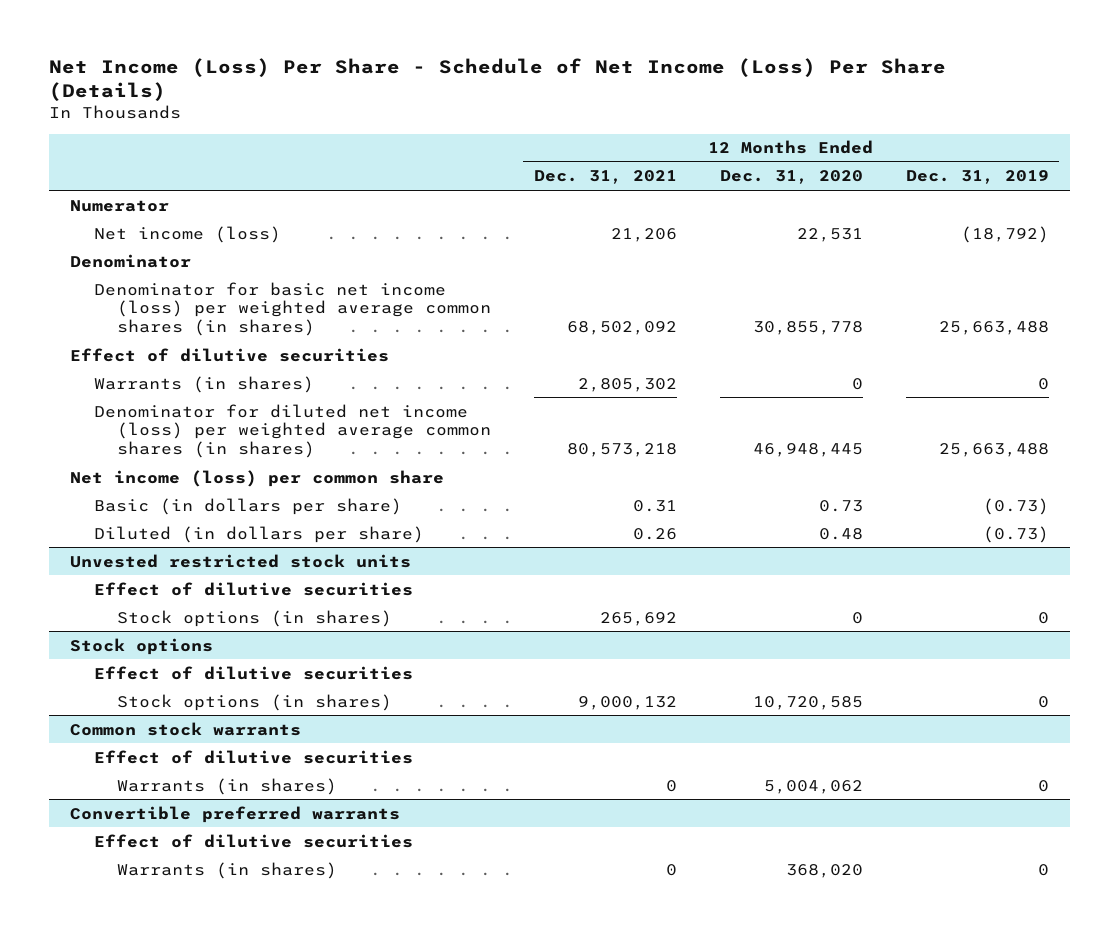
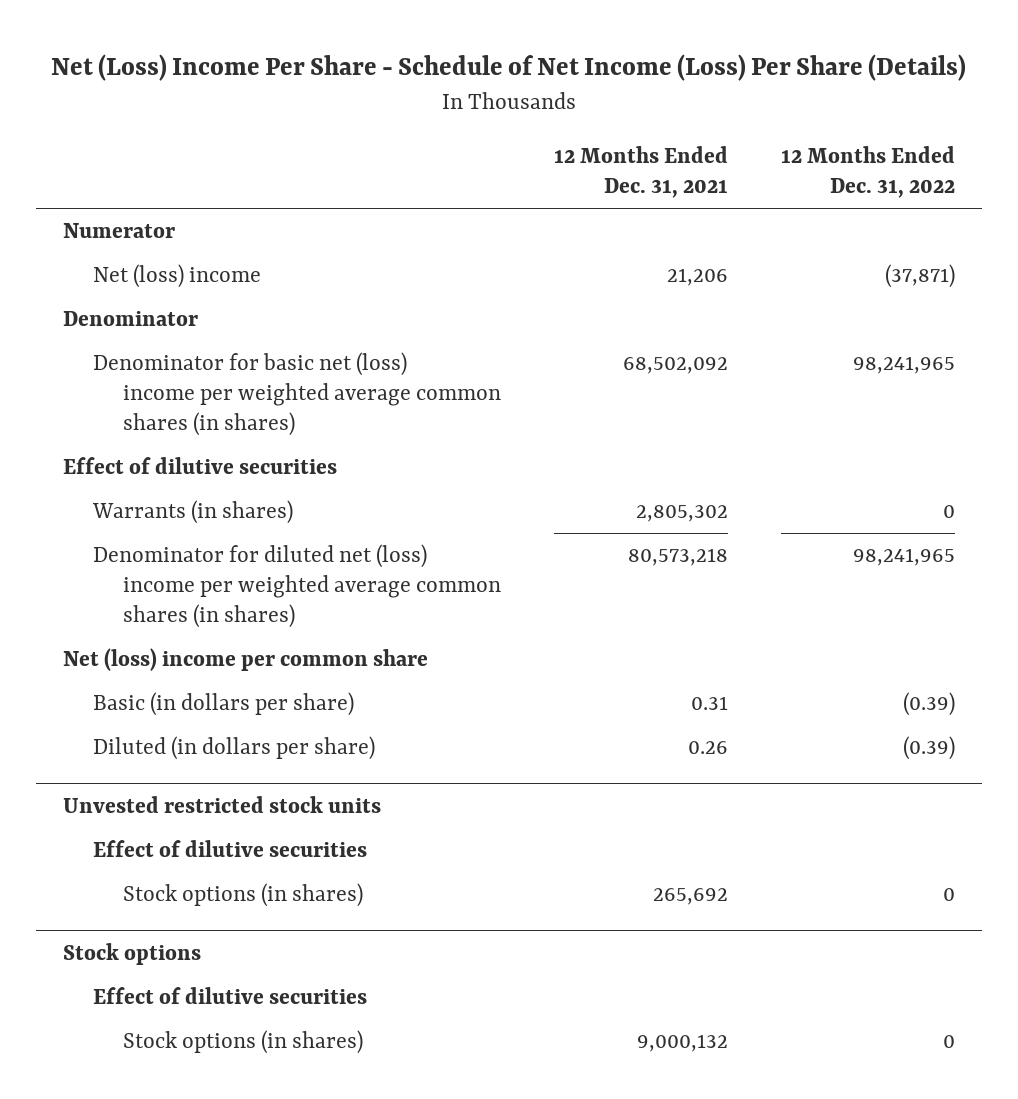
- Net Income (Loss) Per Share - Schedule of Net Income (Loss) Per Share (Details)
+ Net (Loss) Income Per Share - Schedule of Net Income (Loss) Per Share (Details)
- | 12 Months Ended Dec. 31, 2021 | 12 Months Ended Dec. 31, 2020 | 12 Months Ended Dec. 31, 2019
+ | 12 Months Ended Dec. 31, 2021 | 12 Months Ended Dec. 31, 2022
- Net income (loss) | 21,206 | 22,531 | (18,792)
+ Net (loss) income | 21,206 | (37,871)
- Denominator for basic net income (loss) per weighted average common shares (in shares) | 68,502,092 | 30,855,778 | 25,663,488
+ Denominator for basic net (loss) income per weighted average common shares (in shares) | 68,502,092 | 98,241,965
- Denominator for diluted net income (loss) per weighted average common shares (in shares) | 80,573,218 | 46,948,445 | 25,663,488
- Net income (loss) per common share
+ Denominator for diluted net (loss) income per weighted average common shares (in shares) | 80,573,218 | 98,241,965
+ Net (loss) income per common share
- Common stock warrants
- Effect of dilutive securities
- Warrants (in shares) | 0 | 5,004,062 | 0
- Convertible preferred warrants
- Effect of dilutive securities
- Warrants (in shares) | 0 | 368,020 | 0

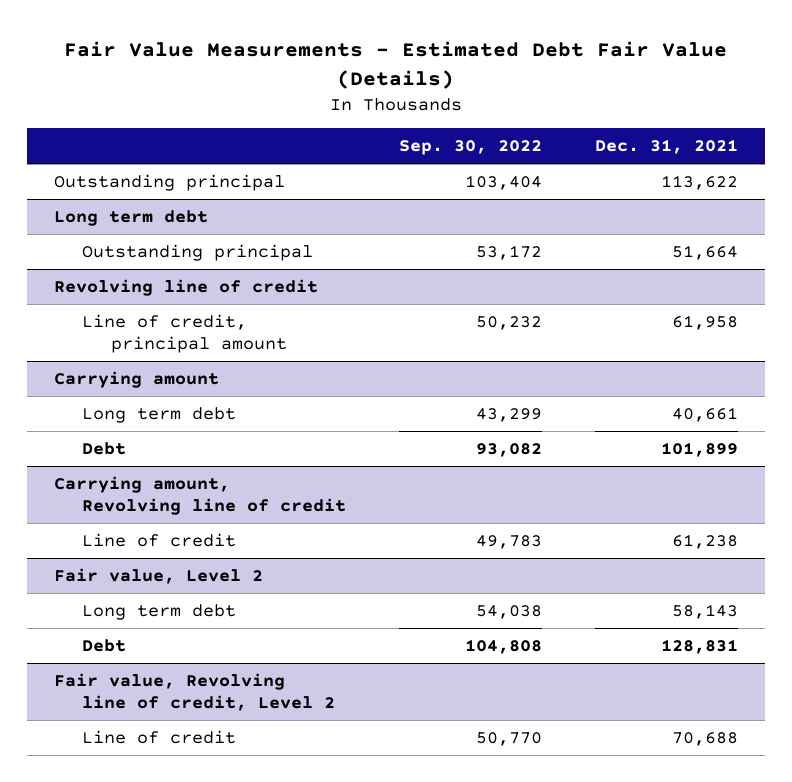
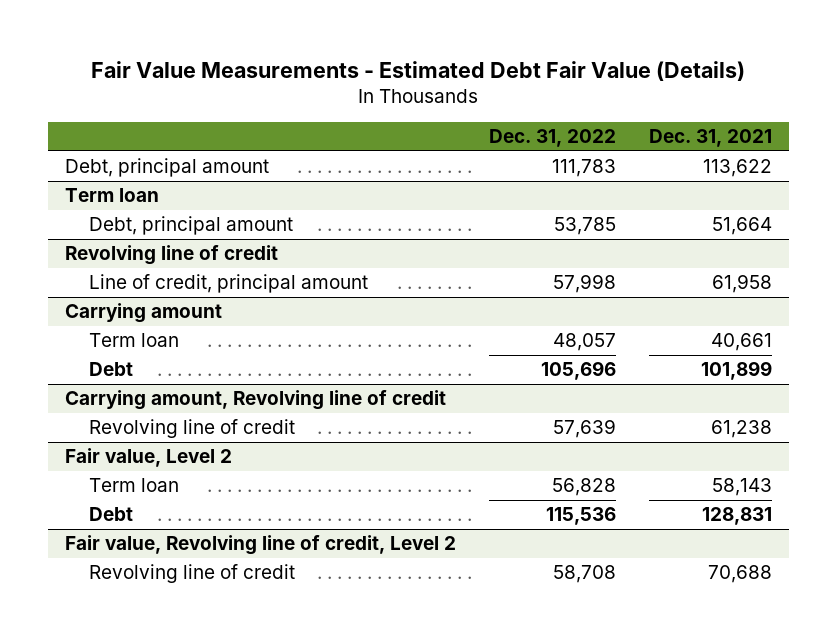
- | Sep. 30, 2022 | Dec. 31, 2021
+ | Dec. 31, 2022 | Dec. 31, 2021
- Outstanding principal | 103,404 | 113,622
- Long term debt
- Outstanding principal | 53,172 | 51,664
+ Debt, principal amount | 111,783 | 113,622
+ Term loan
+ Debt, principal amount | 53,785 | 51,664
@ Carrying amount
- Long term debt | 43,299 | 40,661
+ Term loan | 48,057 | 40,661
@ Carrying amount, Revolving line of credit
- Line of credit | 49,783 | 61,238
+ Revolving line of credit | 57,639 | 61,238
@ Fair value, Level 2
- Long term debt | 54,038 | 58,143
+ Term loan | 56,828 | 58,143
@ Fair value, Revolving line of credit, Level 2
- Line of credit | 50,770 | 70,688
+ Revolving line of credit | 58,708 | 70,688

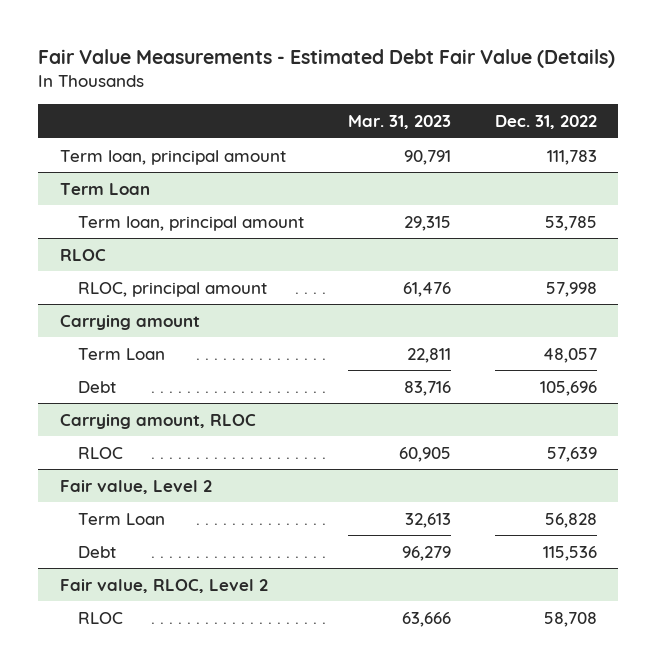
- | Dec. 31, 2022 | Dec. 31, 2021
+ | Mar. 31, 2023 | Dec. 31, 2022
- Debt, principal amount | 111,783 | 113,622
- Term loan
- Debt, principal amount | 53,785 | 51,664
- Revolving line of credit
- Line of credit, principal amount | 57,998 | 61,958
+ Term loan, principal amount | 90,791 | 111,783
+ Term Loan
+ Term loan, principal amount | 29,315 | 53,785
+ RLOC
+ RLOC, principal amount | 61,476 | 57,998
@ Carrying amount
- Term loan | 48,057 | 40,661
+ Term Loan | 22,811 | 48,057
- Carrying amount, Revolving line of credit
- Revolving line of credit | 57,639 | 61,238
+ Carrying amount, RLOC
+ RLOC | 60,905 | 57,639
@ Fair value, Level 2
- Term loan | 56,828 | 58,143
+ Term Loan | 32,613 | 56,828
- Fair value, Revolving line of credit, Level 2
- Revolving line of credit | 58,708 | 70,688
+ Fair value, RLOC, Level 2
+ RLOC | 63,666 | 58,708

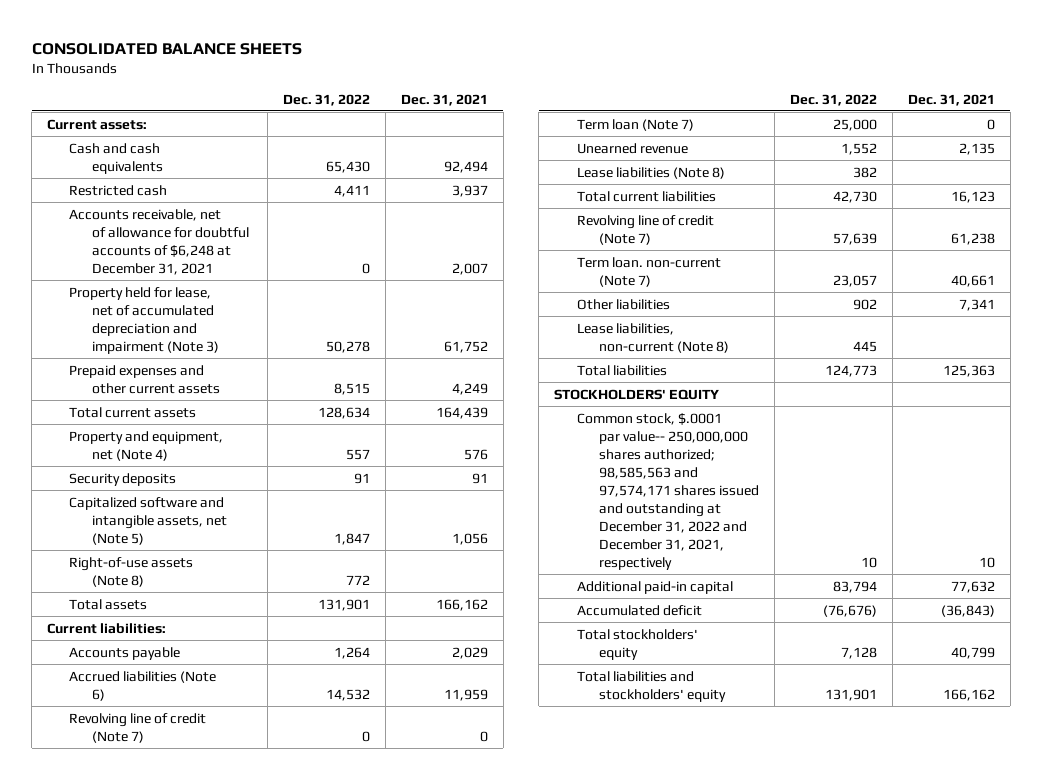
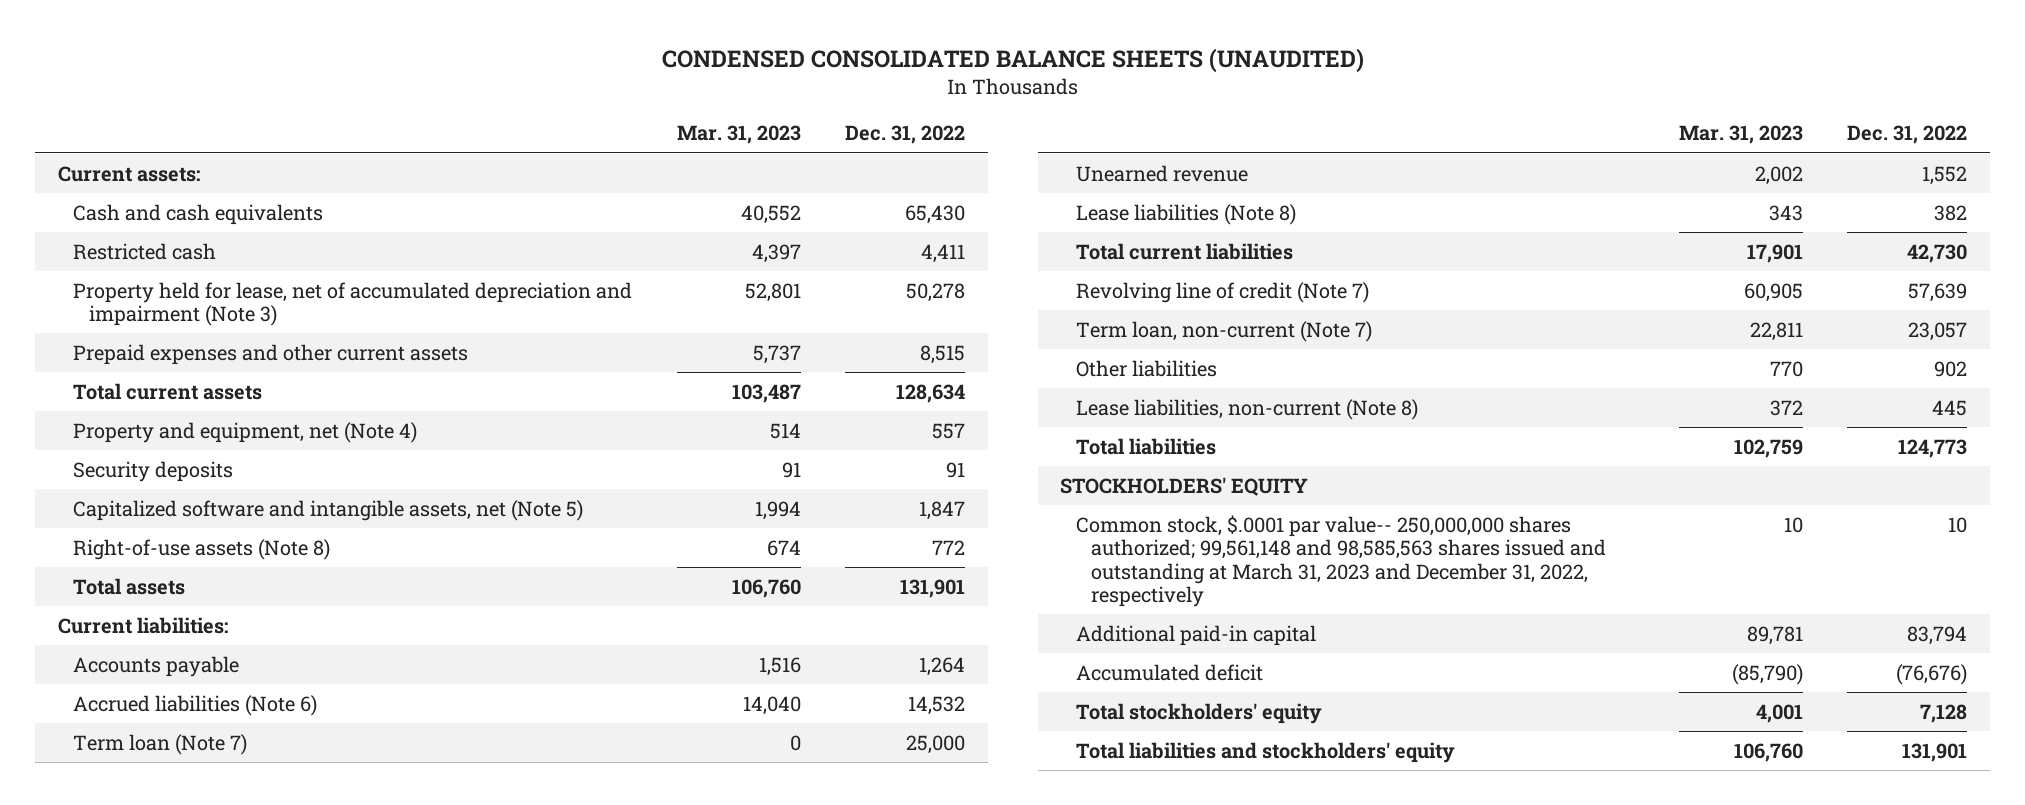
- CONSOLIDATED BALANCE SHEETS
+ CONDENSED CONSOLIDATED BALANCE SHEETS (UNAUDITED)
- | Dec. 31, 2022 | Dec. 31, 2021
+ | Mar. 31, 2023 | Dec. 31, 2022
- Accounts receivable, net of allowance for doubtful accounts of $6,248 at December 31, 2021 | 0 | 2,007
- Revolving line of credit (Note 7) | 0 | 0
- Term loan. non-current (Note 7) | 23,057 | 40,661
+ Term loan, non-current (Note 7) | 22,811 | 23,057
- Common stock, $.0001 par value-- 250,000,000 shares authorized; 98,585,563 and 97,574,171 shares issued and outstanding at December 31, 2022 and December 31, 2021, respectively | 10 | 10
+ Common stock, $.0001 par value-- 250,000,000 shares authorized; 99,561,148 and 98,585,563 shares issued and outstanding at March 31, 2023 and December 31, 2022, respectively | 10 | 10

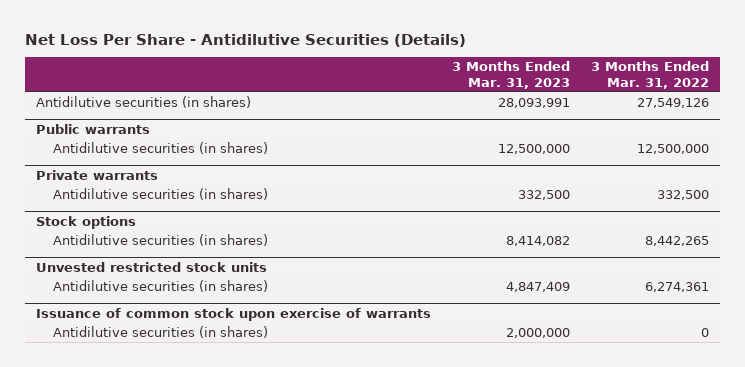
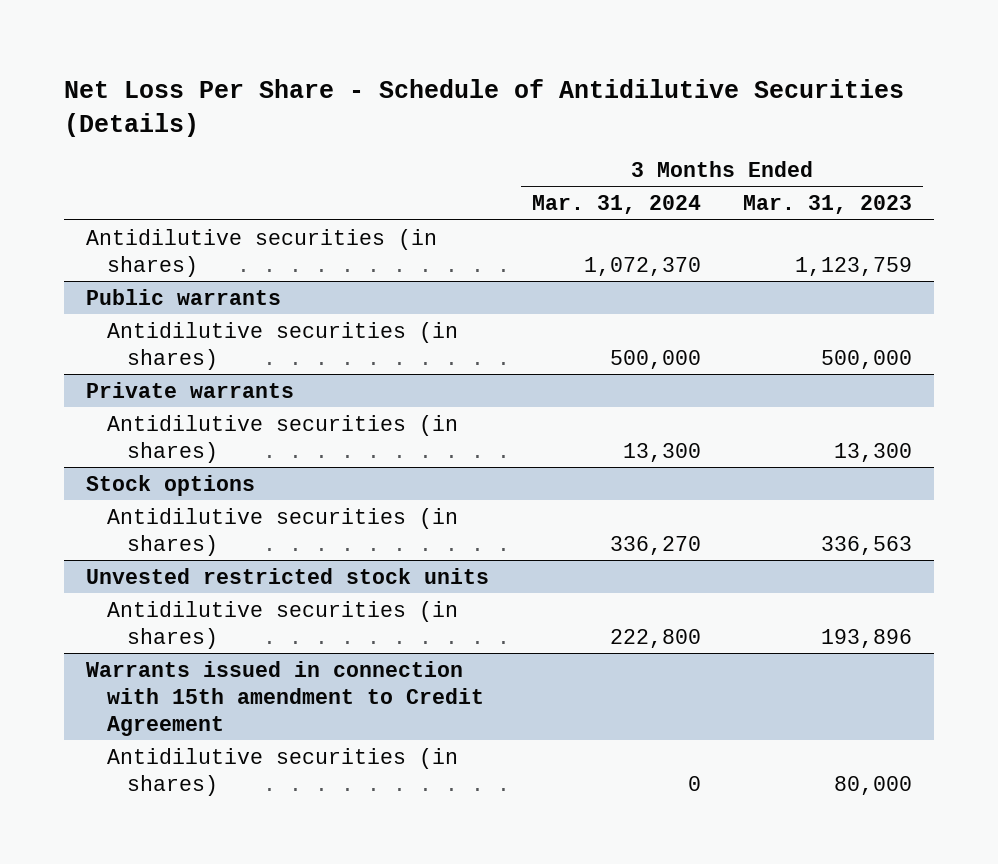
- Net Loss Per Share - Antidilutive Securities (Details)
+ Net Loss Per Share - Schedule of Antidilutive Securities (Details)
- | 3 Months Ended Mar. 31, 2023 | 3 Months Ended Mar. 31, 2022
+ | 3 Months Ended Mar. 31, 2024 | 3 Months Ended Mar. 31, 2023
- Antidilutive securities (in shares) | 28,093,991 | 27,549,126
+ Antidilutive securities (in shares) | 1,072,370 | 1,123,759
@ Public warrants
- Antidilutive securities (in shares) | 12,500,000 | 12,500,000
+ Antidilutive securities (in shares) | 500,000 | 500,000
@ Private warrants
- Antidilutive securities (in shares) | 332,500 | 332,500
+ Antidilutive securities (in shares) | 13,300 | 13,300
@ Stock options
- Antidilutive securities (in shares) | 8,414,082 | 8,442,265
+ Antidilutive securities (in shares) | 336,270 | 336,563
@ Unvested restricted stock units
- Antidilutive securities (in shares) | 4,847,409 | 6,274,361
- Issuance of common stock upon exercise of warrants
- Antidilutive securities (in shares) | 2,000,000 | 0
@ Unvested restricted stock units
+ Antidilutive securities (in shares) | 222,800 | 193,896
+ Warrants issued in connection with 15th amendment to Credit Agreement
+ Antidilutive securities (in shares) | 0 | 80,000

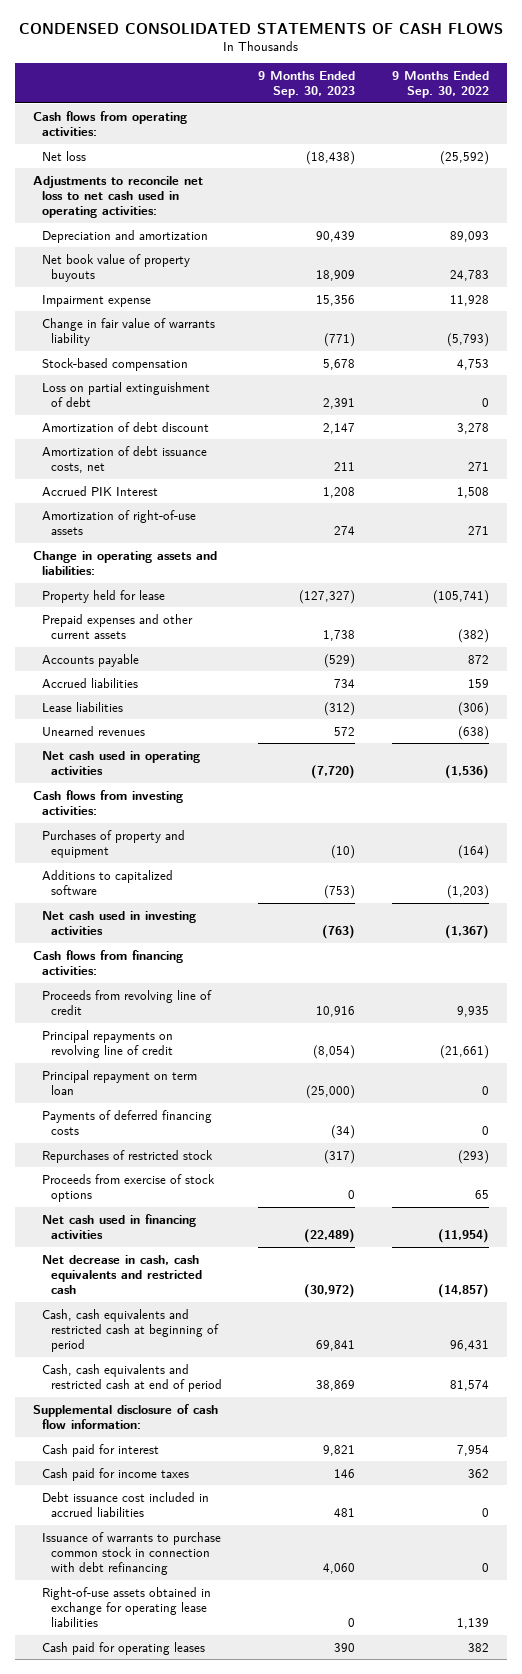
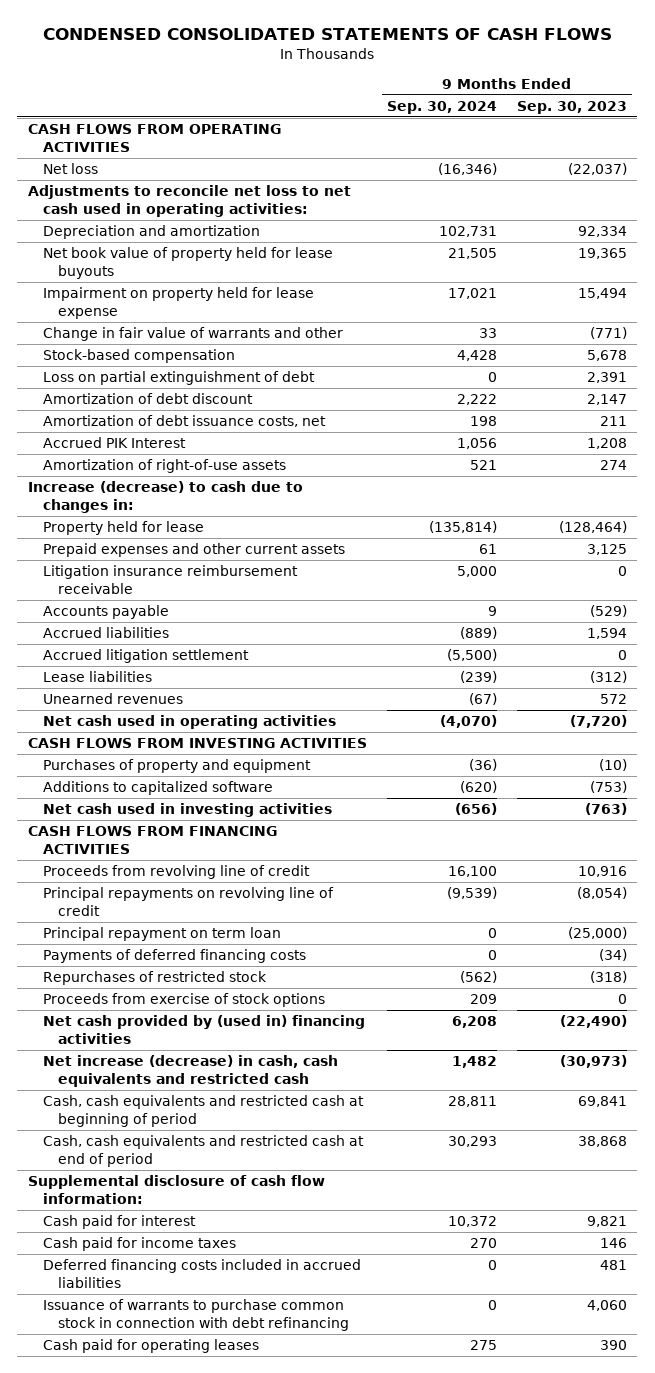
- | 9 Months Ended Sep. 30, 2023 | 9 Months Ended Sep. 30, 2022
+ | 9 Months Ended Sep. 30, 2024 | 9 Months Ended Sep. 30, 2023
- Cash flows from operating activities:
- Net loss | (18,438) | (25,592)
+ CASH FLOWS FROM OPERATING ACTIVITIES
+ Net loss | (16,346) | (22,037)
- Depreciation and amortization | 90,439 | 89,093
- Net book value of property buyouts | 18,909 | 24,783
- Impairment expense | 15,356 | 11,928
- Change in fair value of warrants liability | (771) | (5,793)
+ Depreciation and amortization | 102,731 | 92,334
+ Net book value of property held for lease buyouts | 21,505 | 19,365
+ Impairment on property held for lease expense | 17,021 | 15,494
+ Change in fair value of warrants and other | 33 | (771)
- Change in operating assets and liabilities:
- Property held for lease | (127,327) | (105,741)
- Prepaid expenses and other current assets | 1,738 | (382)
+ Increase (decrease) to cash due to changes in:
+ Property held for lease | (135,814) | (128,464)
+ Prepaid expenses and other current assets | 61 | 3,125
+ Litigation insurance reimbursement receivable | 5,000 | 0
- Accrued liabilities | 734 | 159
+ Accrued liabilities | (889) | 1,594
+ Accrued litigation settlement | (5,500) | 0
- Cash flows from investing activities:
+ CASH FLOWS FROM INVESTING ACTIVITIES
- Cash flows from financing activities:
+ CASH FLOWS FROM FINANCING ACTIVITIES
- Repurchases of restricted stock | (317) | (293)
+ Repurchases of restricted stock | (562) | (318)
- Net cash used in financing activities | (22,489) | (11,954)
- Net decrease in cash, cash equivalents and restricted cash | (30,972) | (14,857)
+ Net cash provided by (used in) financing activities | 6,208 | (22,490)
+ Net increase (decrease) in cash, cash equivalents and restricted cash | 1,482 | (30,973)
- Cash, cash equivalents and restricted cash at end of period | 38,869 | 81,574
+ Cash, cash equivalents and restricted cash at end of period | 30,293 | 38,868
- Debt issuance cost included in accrued liabilities | 481 | 0
+ Deferred financing costs included in accrued liabilities | 0 | 481
- Right-of-use assets obtained in exchange for operating lease liabilities | 0 | 1,139

